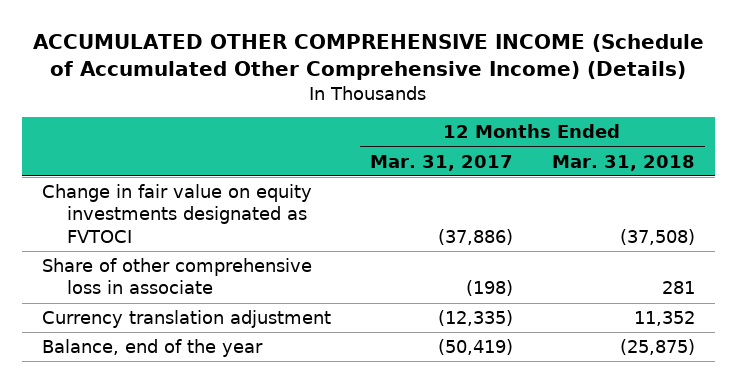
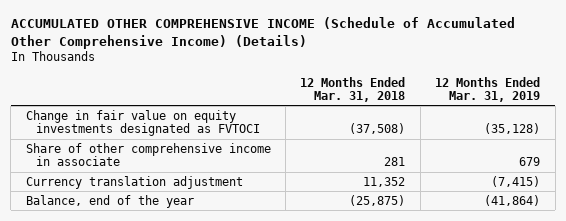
- | 12 Months Ended Mar. 31, 2017 | 12 Months Ended Mar. 31, 2018
+ | 12 Months Ended Mar. 31, 2018 | 12 Months Ended Mar. 31, 2019
- Share of other comprehensive loss in associate | (198) | 281
+ Share of other comprehensive income in associate | 281 | 679

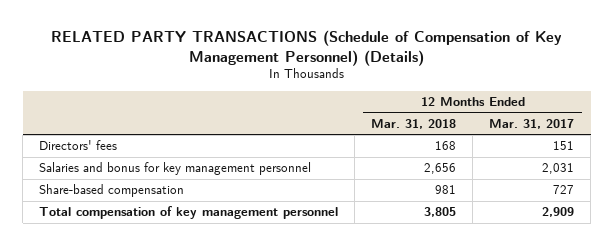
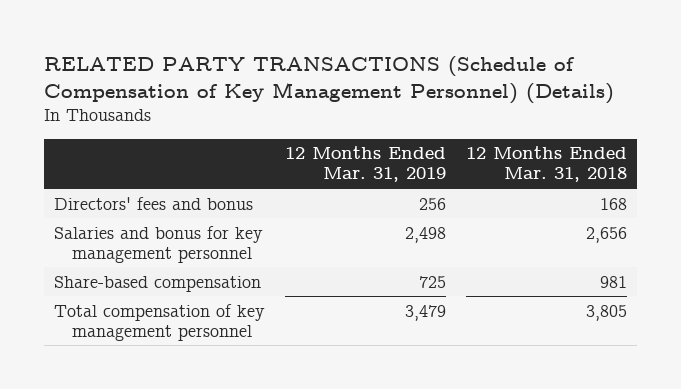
- | 12 Months Ended Mar. 31, 2018 | 12 Months Ended Mar. 31, 2017
+ | 12 Months Ended Mar. 31, 2019 | 12 Months Ended Mar. 31, 2018
- Directors' fees | 168 | 151
+ Directors' fees and bonus | 256 | 168

